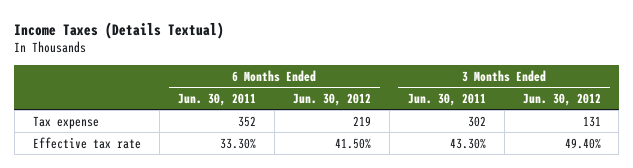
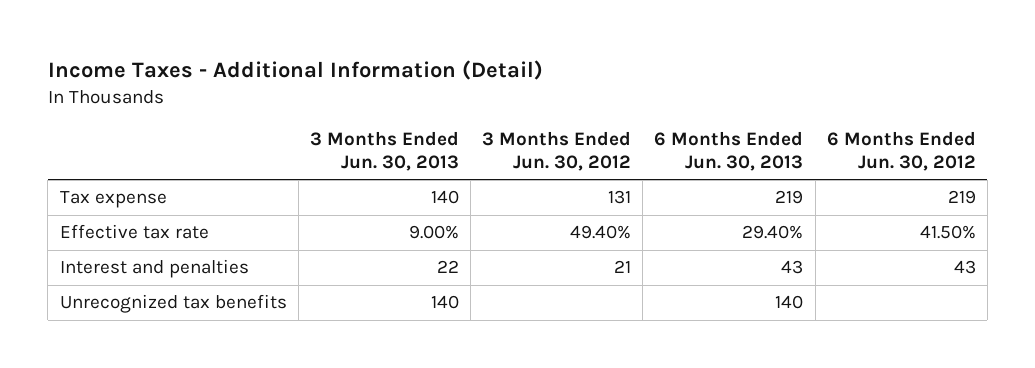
- Income Taxes (Details Textual)
+ Income Taxes - Additional Information (Detail)
- | 6 Months Ended Jun. 30, 2011 | 6 Months Ended Jun. 30, 2012 | 3 Months Ended Jun. 30, 2011 | 3 Months Ended Jun. 30, 2012
+ | 3 Months Ended Jun. 30, 2013 | 3 Months Ended Jun. 30, 2012 | 6 Months Ended Jun. 30, 2013 | 6 Months Ended Jun. 30, 2012
+ Interest and penalties | 22 | 21 | 43 | 43
+ Unrecognized tax benefits | 140 | | 140 |

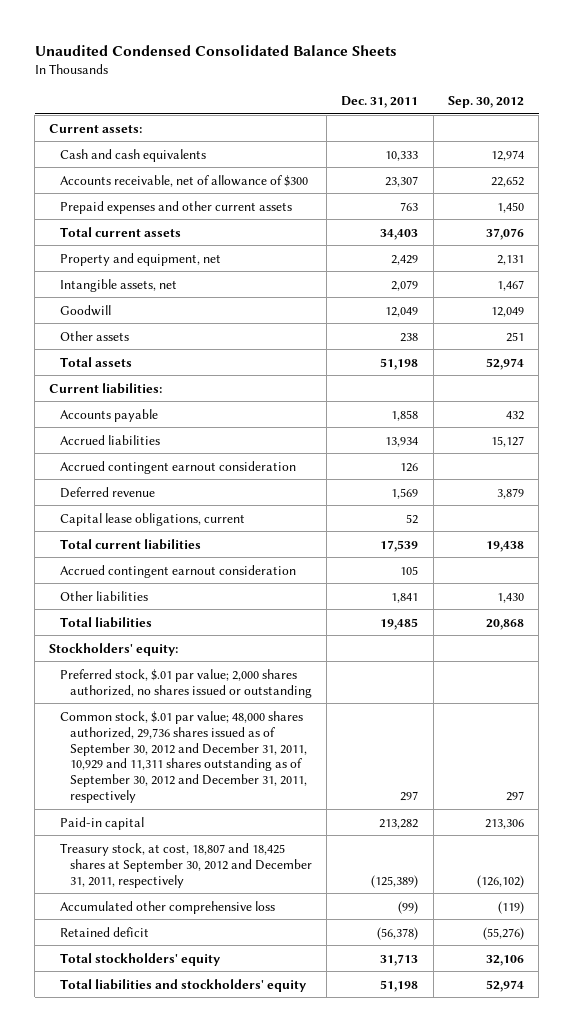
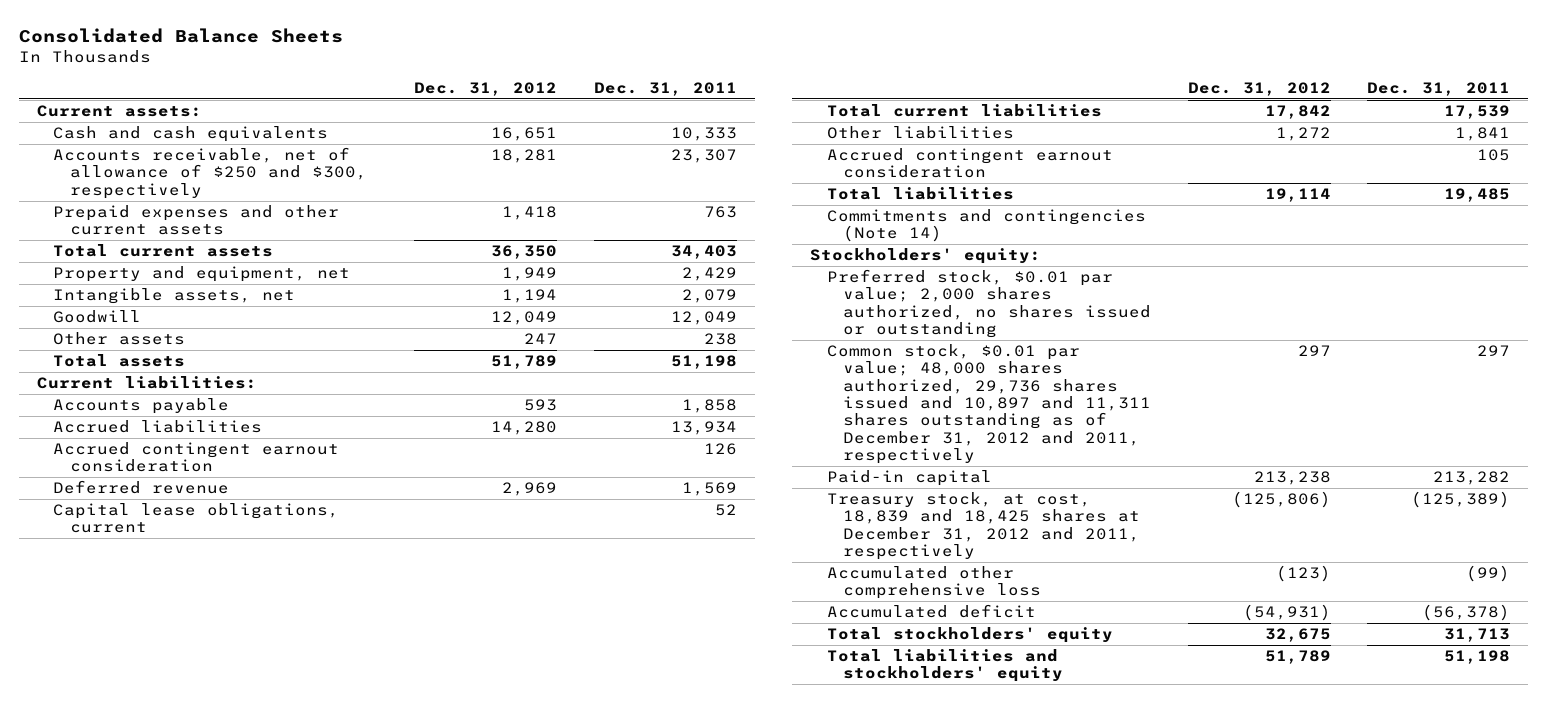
- Unaudited Condensed Consolidated Balance Sheets
+ Consolidated Balance Sheets
- | Dec. 31, 2011 | Sep. 30, 2012
+ | Dec. 31, 2012 | Dec. 31, 2011
- Accounts receivable, net of allowance of $300 | 23,307 | 22,652
+ Accounts receivable, net of allowance of $250 and $300, respectively | 18,281 | 23,307
moved down: Accrued contingent earnout consideration | | 105
+ Commitments and contingencies (Note 14)
- Preferred stock, $.01 par value; 2,000 shares authorized, no shares issued or outstanding
- Common stock, $.01 par value; 48,000 shares authorized, 29,736 shares issued as of September 30, 2012 and December 31, 2011, 10,929 and 11,311 shares outstanding as of September 30, 2012 and December 31, 2011, respectively | 297 | 297
+ Preferred stock, $0.01 par value; 2,000 shares authorized, no shares issued or outstanding
+ Common stock, $0.01 par value; 48,000 shares authorized, 29,736 shares issued and 10,897 and 11,311 shares outstanding as of December 31, 2012 and 2011, respectively | 297 | 297
- Treasury stock, at cost, 18,807 and 18,425 shares at September 30, 2012 and December 31, 2011, respectively | (125,389) | (126,102)
+ Treasury stock, at cost, 18,839 and 18,425 shares at December 31, 2012 and 2011, respectively | (125,806) | (125,389)
- Retained deficit | (56,378) | (55,276)
+ Accumulated deficit | (54,931) | (56,378)

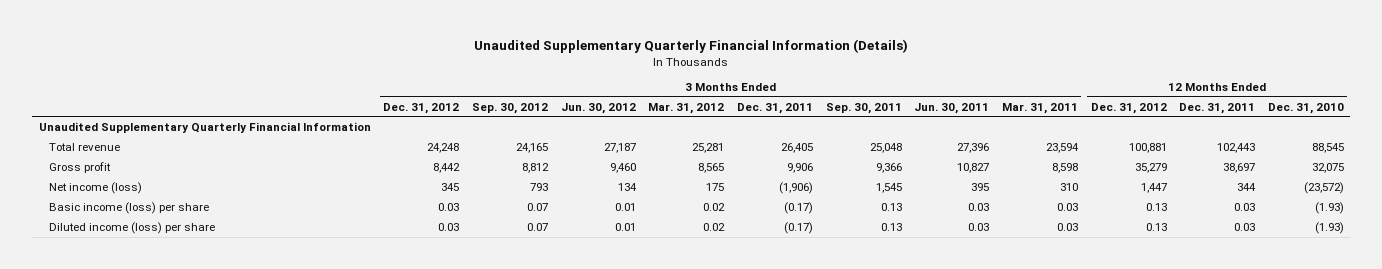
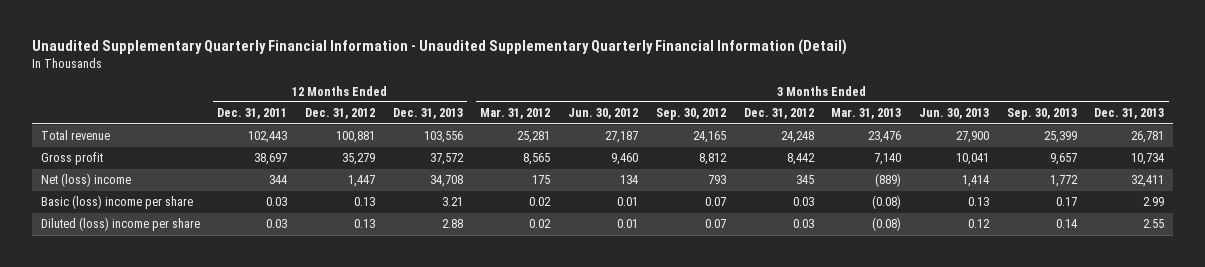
- Unaudited Supplementary Quarterly Financial Information (Details)
+ Unaudited Supplementary Quarterly Financial Information - Unaudited Supplementary Quarterly Financial Information (Detail)
- | 3 Months Ended Dec. 31, 2012 | 3 Months Ended Sep. 30, 2012 | 3 Months Ended Jun. 30, 2012 | 3 Months Ended Mar. 31, 2012 | 3 Months Ended Dec. 31, 2011 | 3 Months Ended Sep. 30, 2011 | 3 Months Ended Jun. 30, 2011 | 3 Months Ended Mar. 31, 2011 | 12 Months Ended Dec. 31, 2012 | 12 Months Ended Dec. 31, 2011 | 12 Months Ended Dec. 31, 2010
+ | 12 Months Ended Dec. 31, 2011 | 12 Months Ended Dec. 31, 2012 | 12 Months Ended Dec. 31, 2013 | 3 Months Ended Mar. 31, 2012 | 3 Months Ended Jun. 30, 2012 | 3 Months Ended Sep. 30, 2012 | 3 Months Ended Dec. 31, 2012 | 3 Months Ended Mar. 31, 2013 | 3 Months Ended Jun. 30, 2013 | 3 Months Ended Sep. 30, 2013 | 3 Months Ended Dec. 31, 2013
- Unaudited Supplementary Quarterly Financial Information
- Net income (loss) | 345 | 793 | 134 | 175 | (1,906) | 1,545 | 395 | 310 | 1,447 | 344 | (23,572)
- Basic income (loss) per share | 0.03 | 0.07 | 0.01 | 0.02 | (0.17) | 0.13 | 0.03 | 0.03 | 0.13 | 0.03 | (1.93)
- Diluted income (loss) per share | 0.03 | 0.07 | 0.01 | 0.02 | (0.17) | 0.13 | 0.03 | 0.03 | 0.13 | 0.03 | (1.93)
+ Net (loss) income | 344 | 1,447 | 34,708 | 175 | 134 | 793 | 345 | (889) | 1,414 | 1,772 | 32,411
+ Basic (loss) income per share | 0.03 | 0.13 | 3.21 | 0.02 | 0.01 | 0.07 | 0.03 | (0.08) | 0.13 | 0.17 | 2.99
+ Diluted (loss) income per share | 0.03 | 0.13 | 2.88 | 0.02 | 0.01 | 0.07 | 0.03 | (0.08) | 0.12 | 0.14 | 2.55

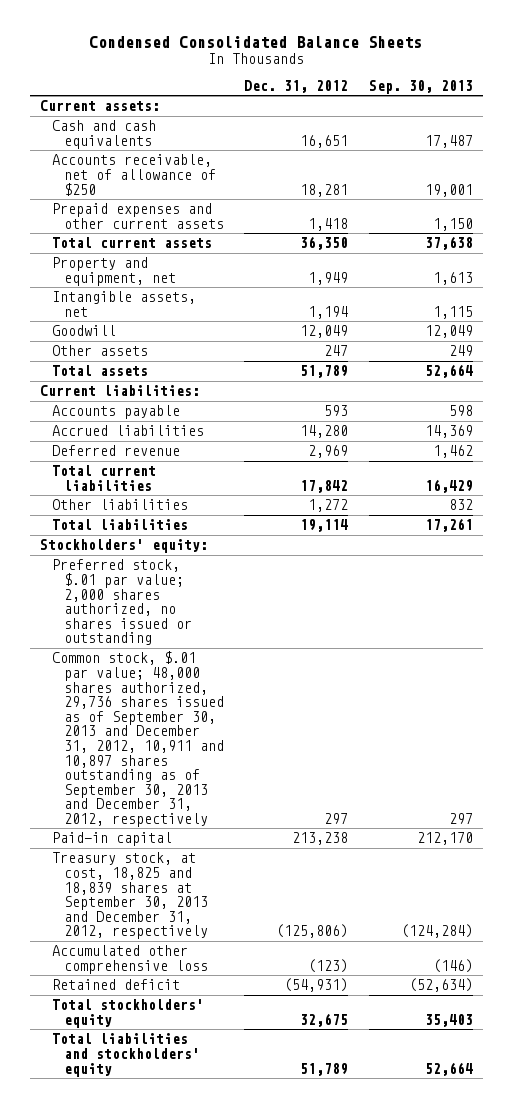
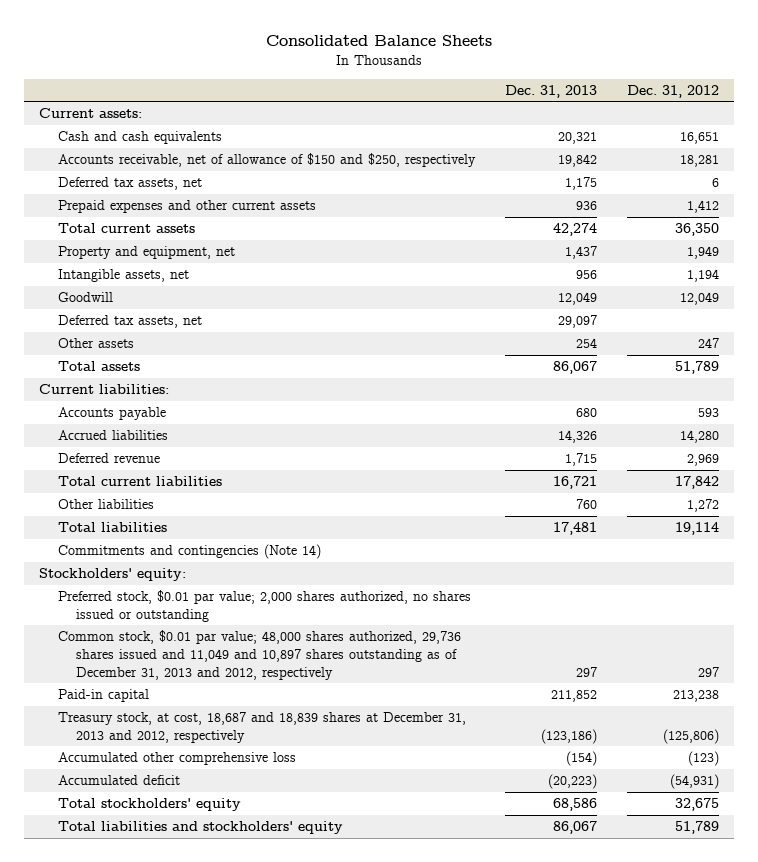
- Condensed Consolidated Balance Sheets
+ Consolidated Balance Sheets
- | Dec. 31, 2012 | Sep. 30, 2013
+ | Dec. 31, 2013 | Dec. 31, 2012
- Accounts receivable, net of allowance of $250 | 18,281 | 19,001
- Prepaid expenses and other current assets | 1,418 | 1,150
+ Accounts receivable, net of allowance of $150 and $250, respectively | 19,842 | 18,281
+ Deferred tax assets, net | 1,175 | 6
+ Prepaid expenses and other current assets | 936 | 1,412
+ Deferred tax assets, net | 29,097 |
+ Commitments and contingencies (Note 14)
- Preferred stock, $.01 par value; 2,000 shares authorized, no shares issued or outstanding
- Common stock, $.01 par value; 48,000 shares authorized, 29,736 shares issued as of September 30, 2013 and December 31, 2012, 10,911 and 10,897 shares outstanding as of September 30, 2013 and December 31, 2012, respectively | 297 | 297
+ Preferred stock, $0.01 par value; 2,000 shares authorized, no shares issued or outstanding
+ Common stock, $0.01 par value; 48,000 shares authorized, 29,736 shares issued and 11,049 and 10,897 shares outstanding as of December 31, 2013 and 2012, respectively | 297 | 297
- Treasury stock, at cost, 18,825 and 18,839 shares at September 30, 2013 and December 31, 2012, respectively | (125,806) | (124,284)
+ Treasury stock, at cost, 18,687 and 18,839 shares at December 31, 2013 and 2012, respectively | (123,186) | (125,806)
- Retained deficit | (54,931) | (52,634)
+ Accumulated deficit | (20,223) | (54,931)

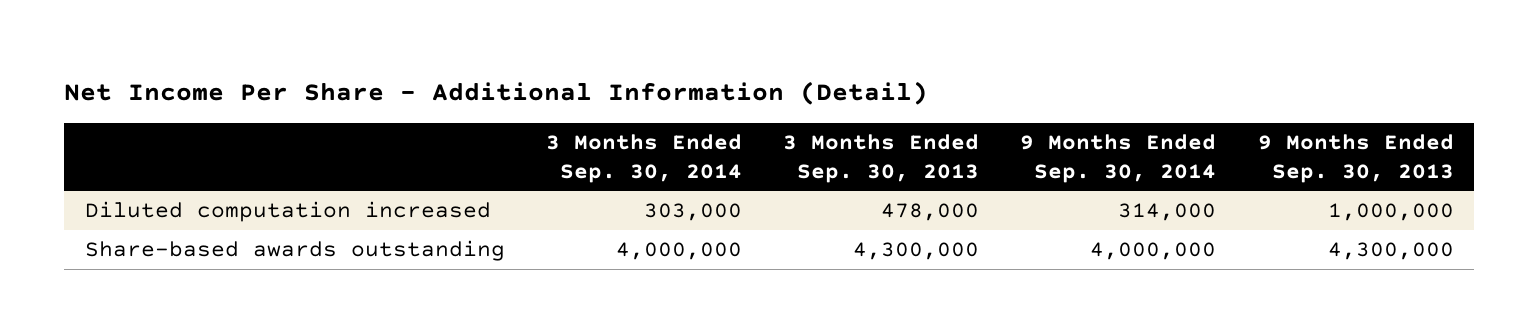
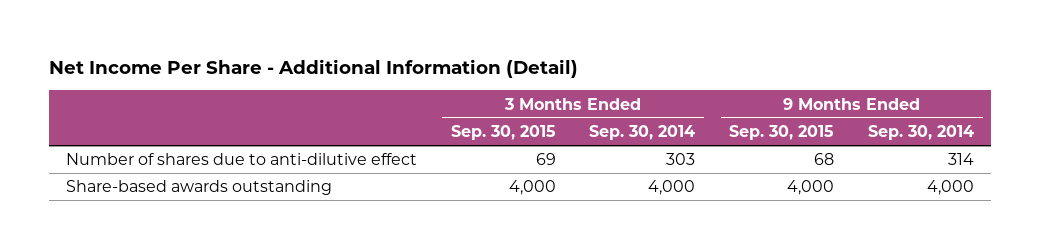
- | 3 Months Ended Sep. 30, 2014 | 3 Months Ended Sep. 30, 2013 | 9 Months Ended Sep. 30, 2014 | 9 Months Ended Sep. 30, 2013
+ | 3 Months Ended Sep. 30, 2015 | 3 Months Ended Sep. 30, 2014 | 9 Months Ended Sep. 30, 2015 | 9 Months Ended Sep. 30, 2014
- Diluted computation increased | 303,000 | 478,000 | 314,000 | 1,000,000
- Share-based awards outstanding | 4,000,000 | 4,300,000 | 4,000,000 | 4,300,000
+ Number of shares due to anti-dilutive effect | 69 | 303 | 68 | 314
+ Share-based awards outstanding | 4,000 | 4,000 | 4,000 | 4,000

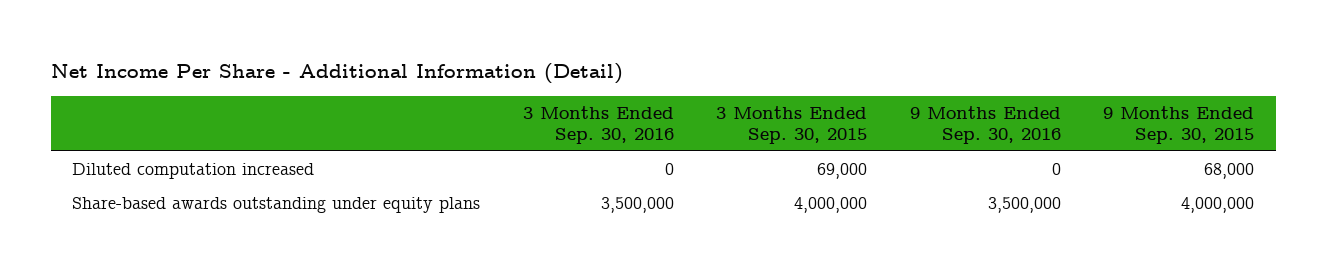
- | 3 Months Ended Sep. 30, 2015 | 3 Months Ended Sep. 30, 2014 | 9 Months Ended Sep. 30, 2015 | 9 Months Ended Sep. 30, 2014
+ | 3 Months Ended Sep. 30, 2016 | 3 Months Ended Sep. 30, 2015 | 9 Months Ended Sep. 30, 2016 | 9 Months Ended Sep. 30, 2015
- Number of shares due to anti-dilutive effect | 69 | 303 | 68 | 314
- Share-based awards outstanding | 4,000 | 4,000 | 4,000 | 4,000
+ Diluted computation increased | 0 | 69,000 | 0 | 68,000
+ Share-based awards outstanding under equity plans | 3,500,000 | 4,000,000 | 3,500,000 | 4,000,000

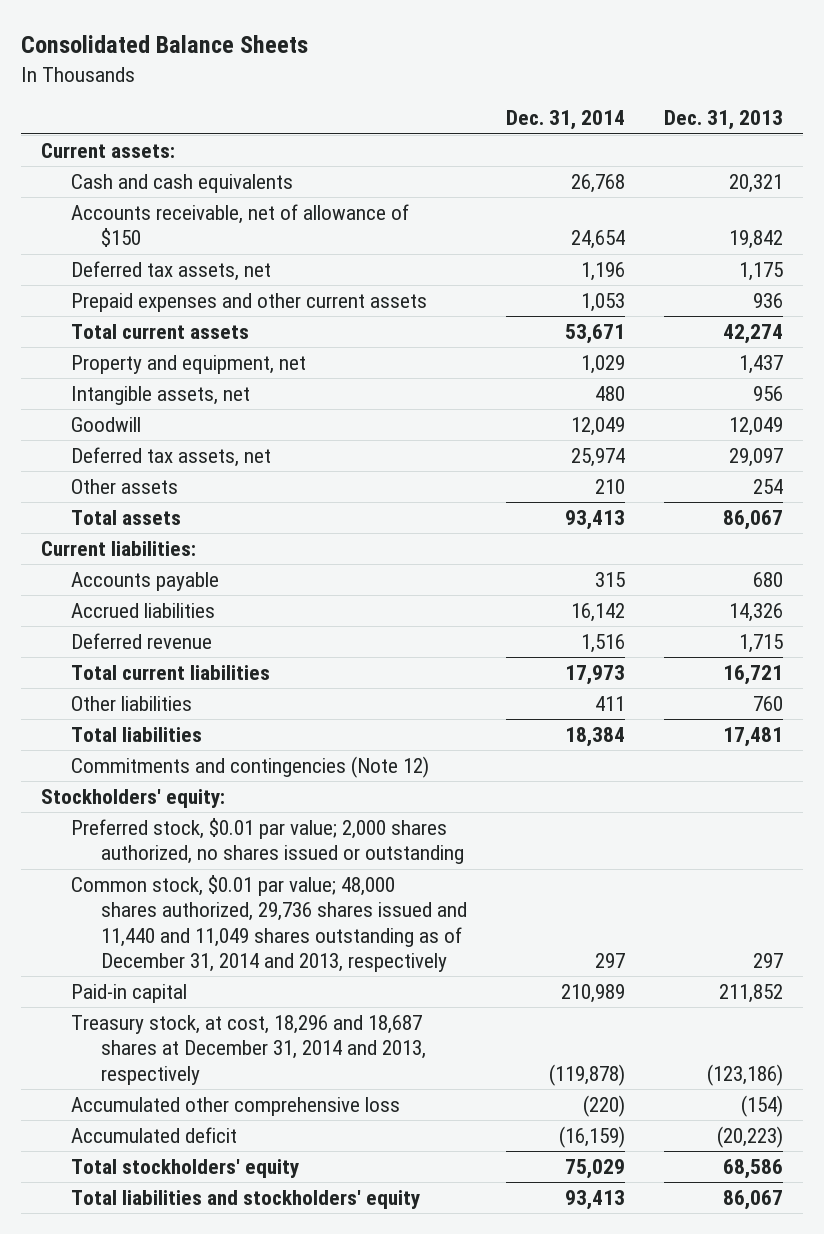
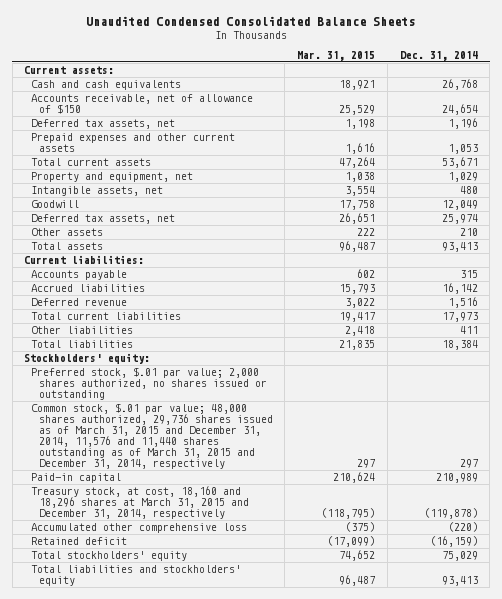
- Consolidated Balance Sheets
+ Unaudited Condensed Consolidated Balance Sheets
- | Dec. 31, 2014 | Dec. 31, 2013
+ | Mar. 31, 2015 | Dec. 31, 2014
- Commitments and contingencies (Note 12)
- Preferred stock, $0.01 par value; 2,000 shares authorized, no shares issued or outstanding
- Common stock, $0.01 par value; 48,000 shares authorized, 29,736 shares issued and 11,440 and 11,049 shares outstanding as of December 31, 2014 and 2013, respectively | 297 | 297
+ Preferred stock, $.01 par value; 2,000 shares authorized, no shares issued or outstanding
+ Common stock, $.01 par value; 48,000 shares authorized, 29,736 shares issued as of March 31, 2015 and December 31, 2014, 11,576 and 11,440 shares outstanding as of March 31, 2015 and December 31, 2014, respectively | 297 | 297
- Treasury stock, at cost, 18,296 and 18,687 shares at December 31, 2014 and 2013, respectively | (119,878) | (123,186)
+ Treasury stock, at cost, 18,160 and 18,296 shares at March 31, 2015 and December 31, 2014, respectively | (118,795) | (119,878)
- Accumulated deficit | (16,159) | (20,223)
+ Retained deficit | (17,099) | (16,159)

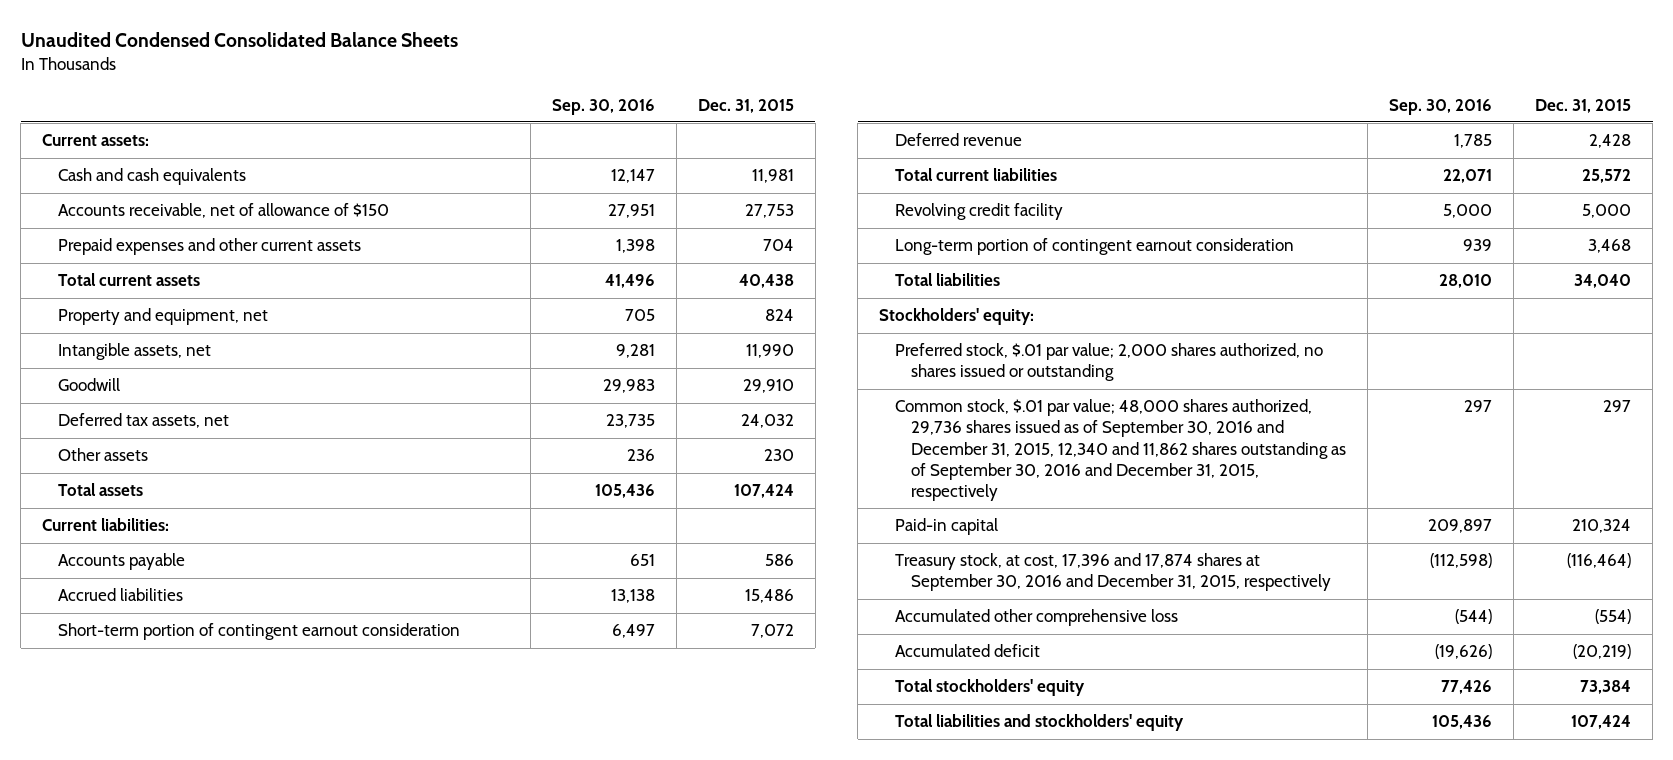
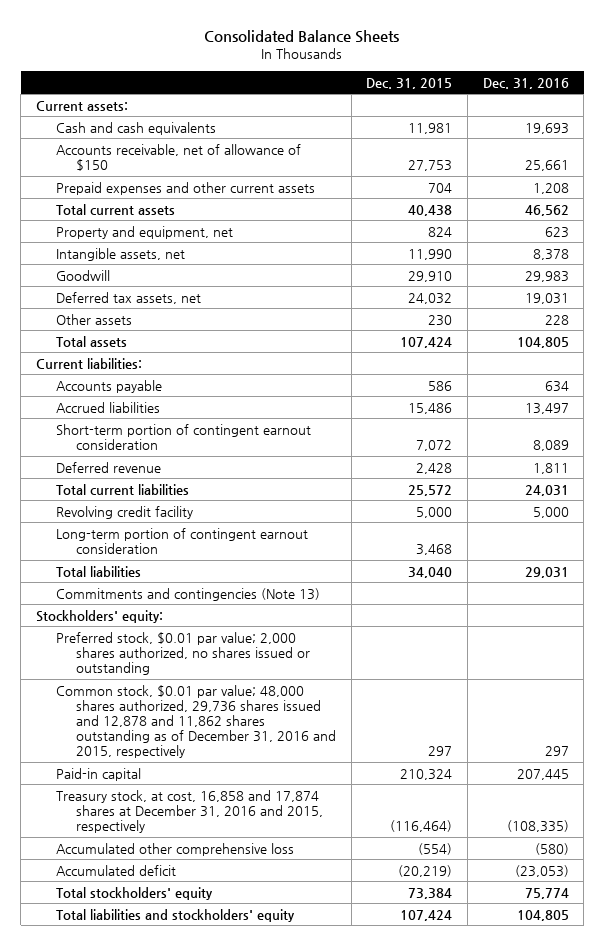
- Unaudited Condensed Consolidated Balance Sheets
+ Consolidated Balance Sheets
- | Sep. 30, 2016 | Dec. 31, 2015
+ | Dec. 31, 2015 | Dec. 31, 2016
+ Commitments and contingencies (Note 13)
- Preferred stock, $.01 par value; 2,000 shares authorized, no shares issued or outstanding
- Common stock, $.01 par value; 48,000 shares authorized, 29,736 shares issued as of September 30, 2016 and December 31, 2015, 12,340 and 11,862 shares outstanding as of September 30, 2016 and December 31, 2015, respectively | 297 | 297
+ Preferred stock, $0.01 par value; 2,000 shares authorized, no shares issued or outstanding
+ Common stock, $0.01 par value; 48,000 shares authorized, 29,736 shares issued and 12,878 and 11,862 shares outstanding as of December 31, 2016 and 2015, respectively | 297 | 297
- Treasury stock, at cost, 17,396 and 17,874 shares at September 30, 2016 and December 31, 2015, respectively | (112,598) | (116,464)
+ Treasury stock, at cost, 16,858 and 17,874 shares at December 31, 2016 and 2015, respectively | (116,464) | (108,335)

